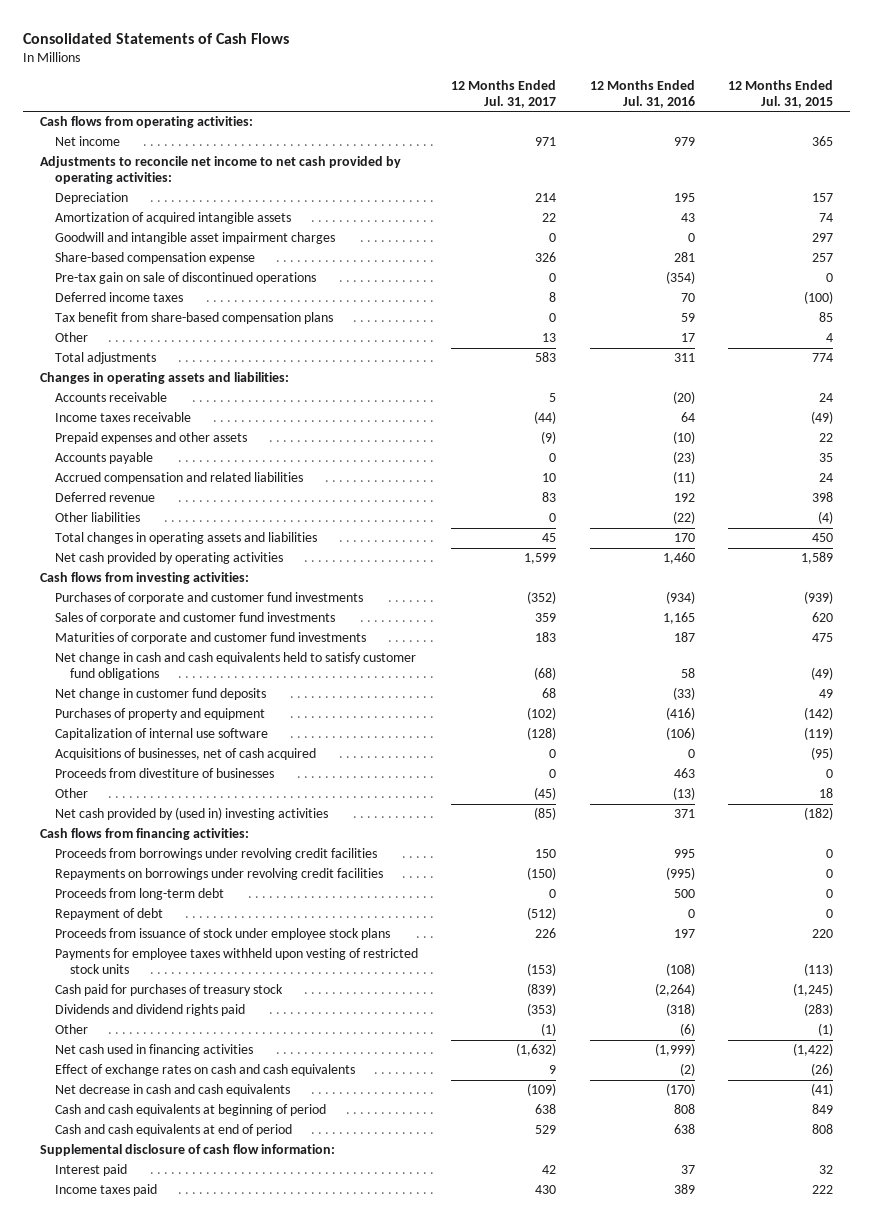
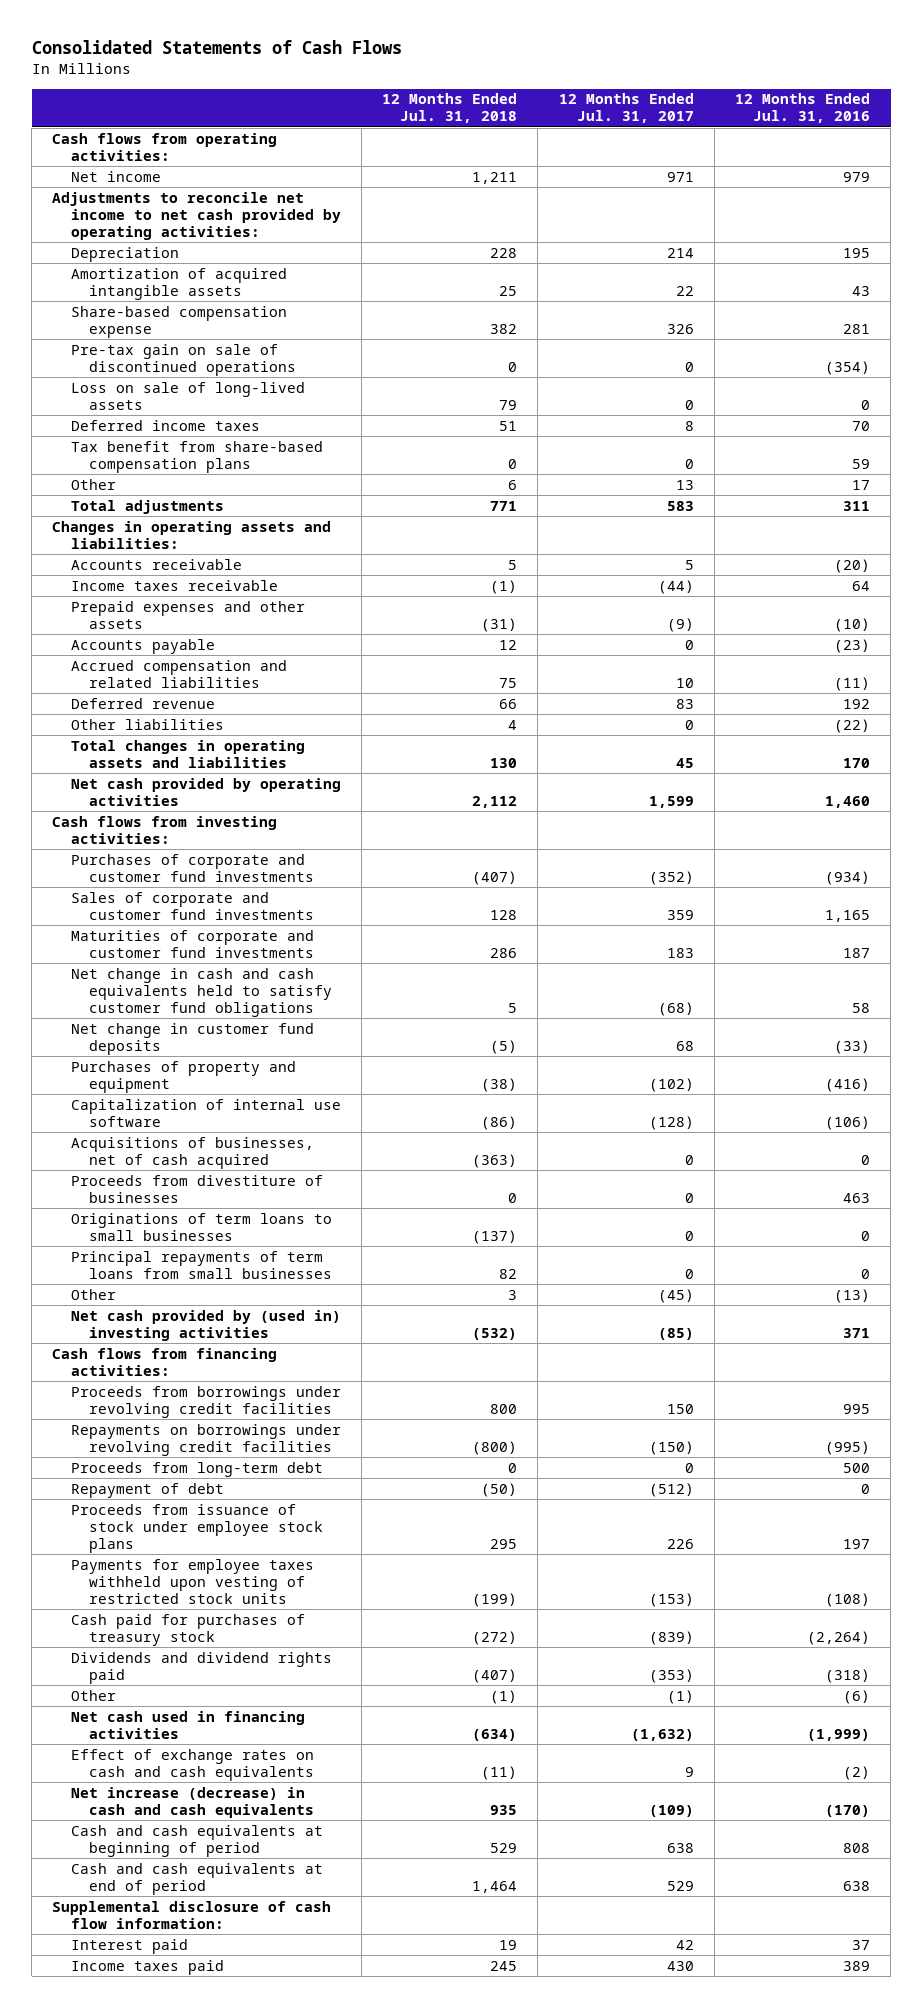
- | 12 Months Ended Jul. 31, 2017 | 12 Months Ended Jul. 31, 2016 | 12 Months Ended Jul. 31, 2015
+ | 12 Months Ended Jul. 31, 2018 | 12 Months Ended Jul. 31, 2017 | 12 Months Ended Jul. 31, 2016
- Goodwill and intangible asset impairment charges | 0 | 0 | 297
+ Loss on sale of long-lived assets | 79 | 0 | 0
+ Originations of term loans to small businesses | (137) | 0 | 0
+ Principal repayments of term loans from small businesses | 82 | 0 | 0
- Net decrease in cash and cash equivalents | (109) | (170) | (41)
+ Net increase (decrease) in cash and cash equivalents | 935 | (109) | (170)

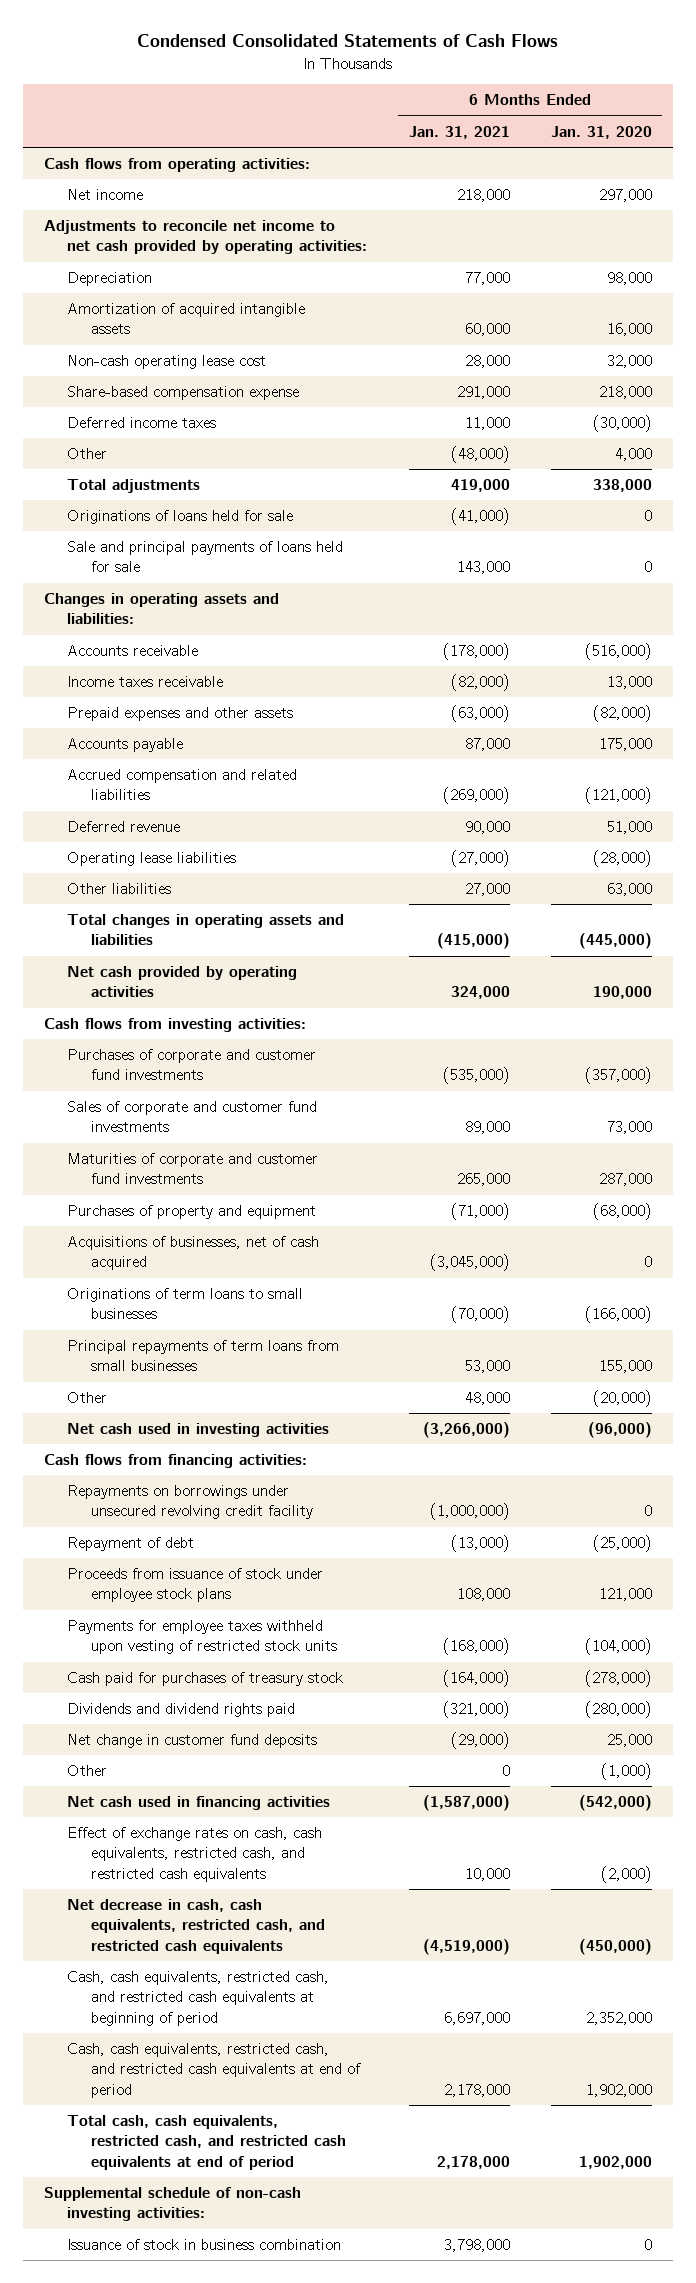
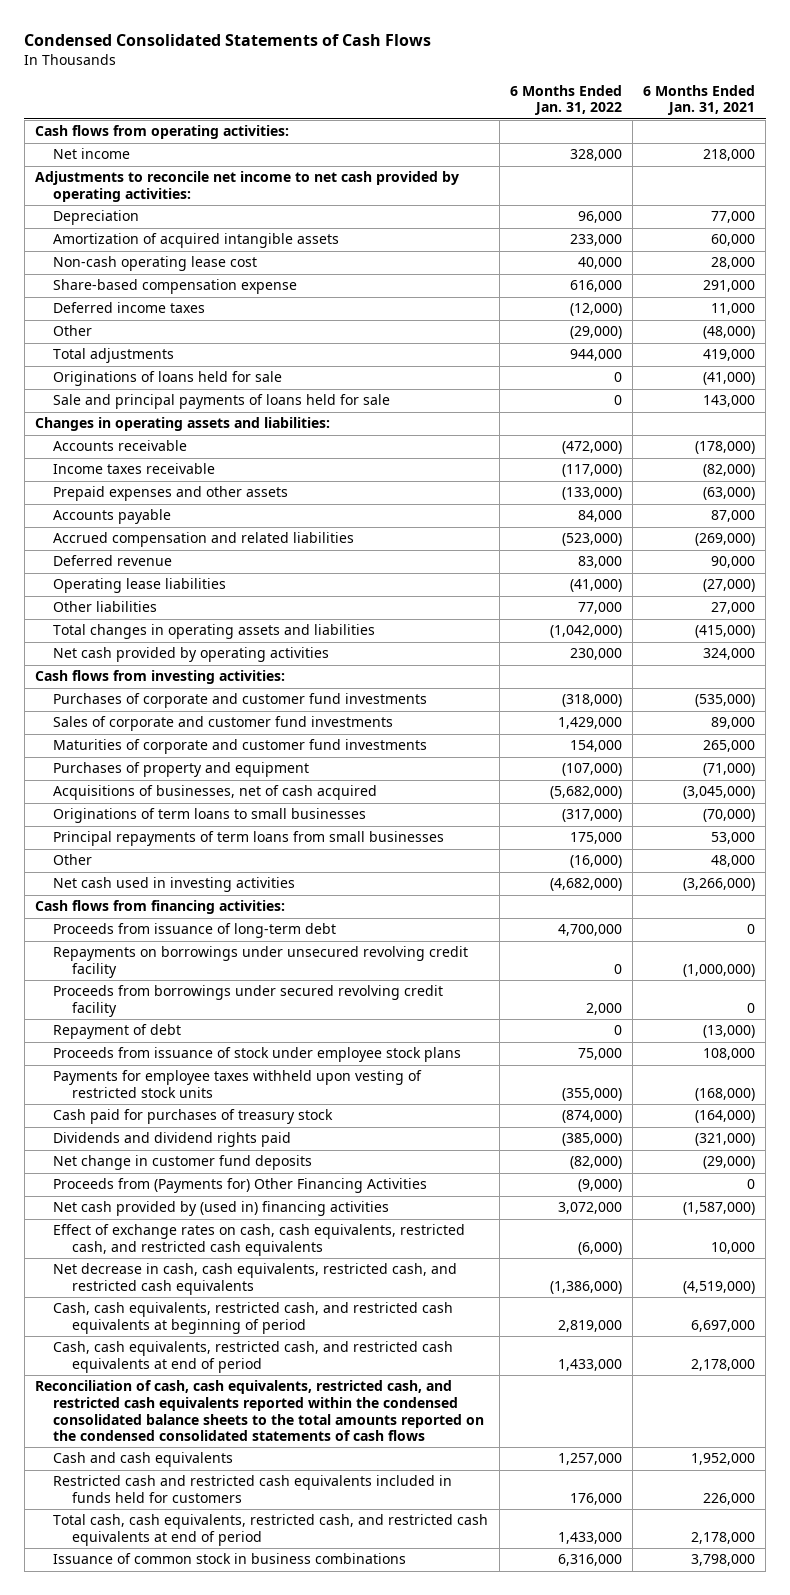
- | 6 Months Ended Jan. 31, 2021 | 6 Months Ended Jan. 31, 2020
+ | 6 Months Ended Jan. 31, 2022 | 6 Months Ended Jan. 31, 2021
+ Proceeds from issuance of long-term debt | 4,700,000 | 0
+ Proceeds from borrowings under secured revolving credit facility | 2,000 | 0
- Other | 0 | (1,000)
- Net cash used in financing activities | (1,587,000) | (542,000)
+ Proceeds from (Payments for) Other Financing Activities | (9,000) | 0
+ Net cash provided by (used in) financing activities | 3,072,000 | (1,587,000)
+ Reconciliation of cash, cash equivalents, restricted cash, and restricted cash equivalents reported within the condensed consolidated balance sheets to the total amounts reported on the condensed consolidated statements of cash flows
+ Cash and cash equivalents | 1,257,000 | 1,952,000
+ Restricted cash and restricted cash equivalents included in funds held for customers | 176,000 | 226,000
- Supplemental schedule of non-cash investing activities:
- Issuance of stock in business combination | 3,798,000 | 0
+ Issuance of common stock in business combinations | 6,316,000 | 3,798,000

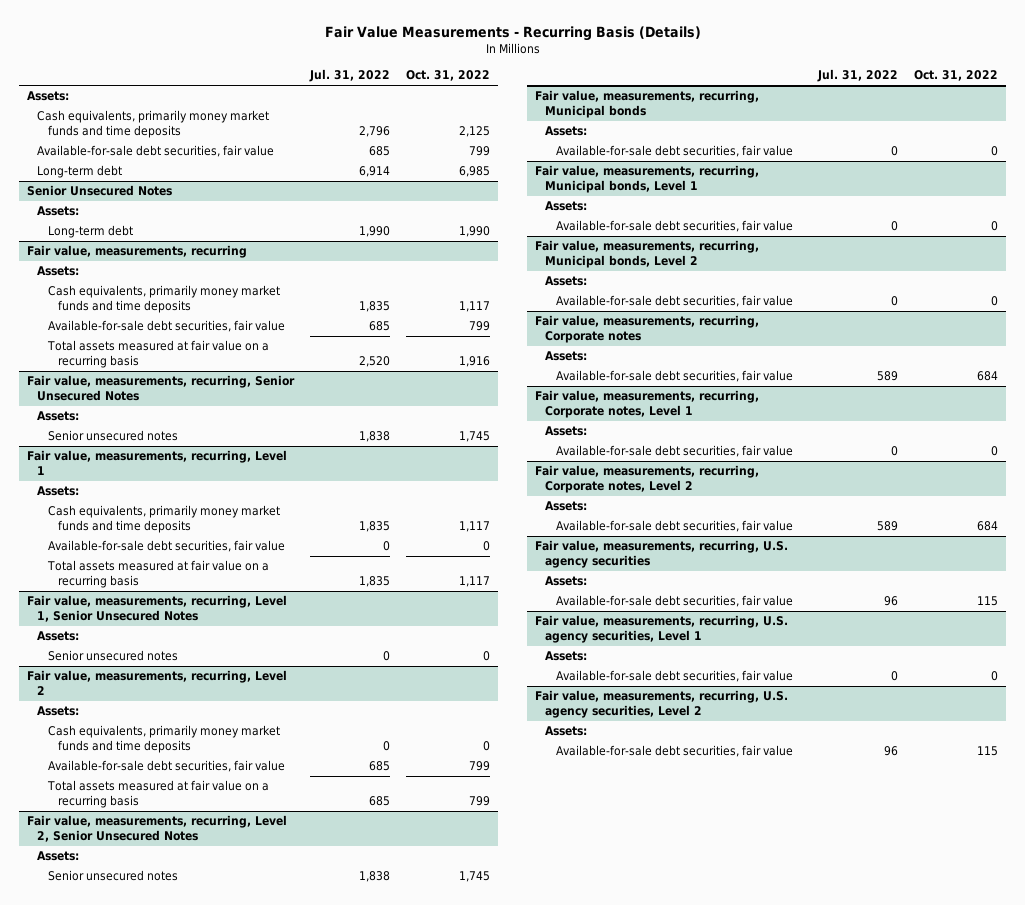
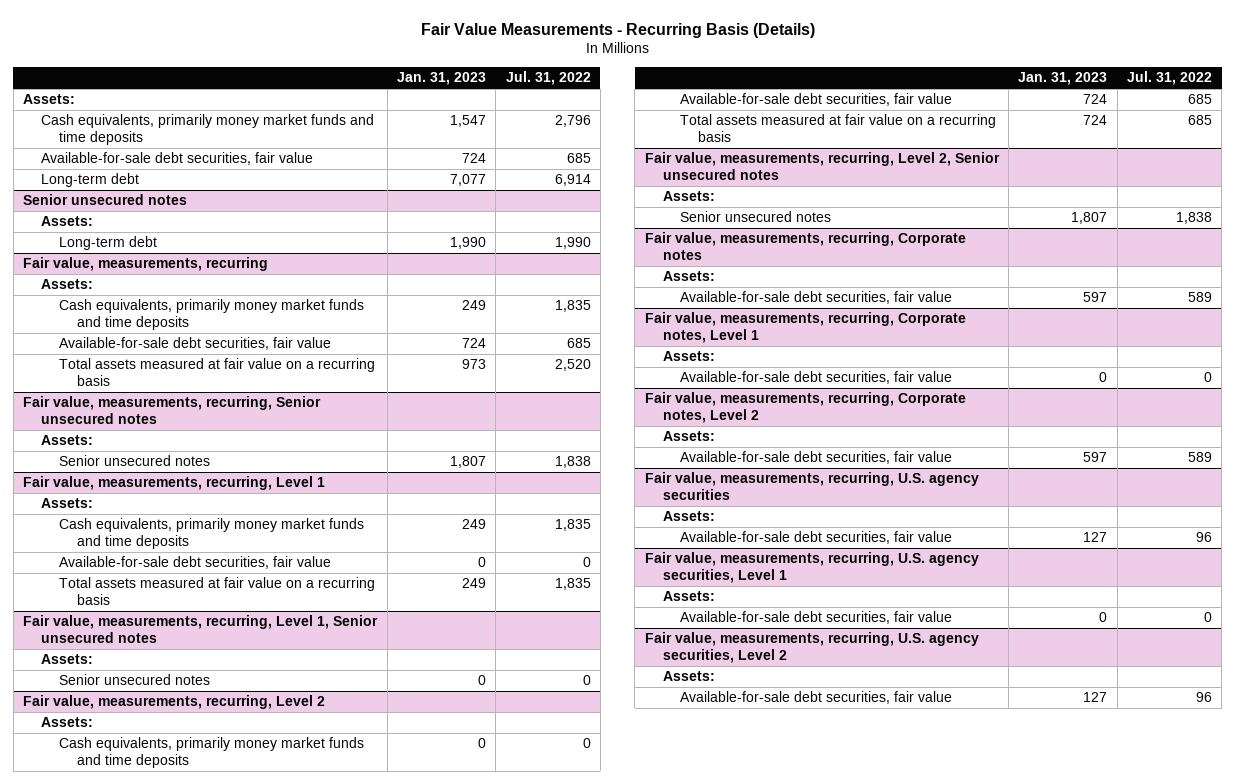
- | Jul. 31, 2022 | Oct. 31, 2022
+ | Jan. 31, 2023 | Jul. 31, 2022
- Senior Unsecured Notes
+ Senior unsecured notes
- Fair value, measurements, recurring, Senior Unsecured Notes
+ Fair value, measurements, recurring, Senior unsecured notes
- Fair value, measurements, recurring, Level 1, Senior Unsecured Notes
+ Fair value, measurements, recurring, Level 1, Senior unsecured notes
- Fair value, measurements, recurring, Level 2, Senior Unsecured Notes
+ Fair value, measurements, recurring, Level 2, Senior unsecured notes
- Fair value, measurements, recurring, Municipal bonds
- Assets:
- Available-for-sale debt securities, fair value | 0 | 0
- Fair value, measurements, recurring, Municipal bonds, Level 1
- Assets:
- Available-for-sale debt securities, fair value | 0 | 0
- Fair value, measurements, recurring, Municipal bonds, Level 2
- Assets:
- Available-for-sale debt securities, fair value | 0 | 0

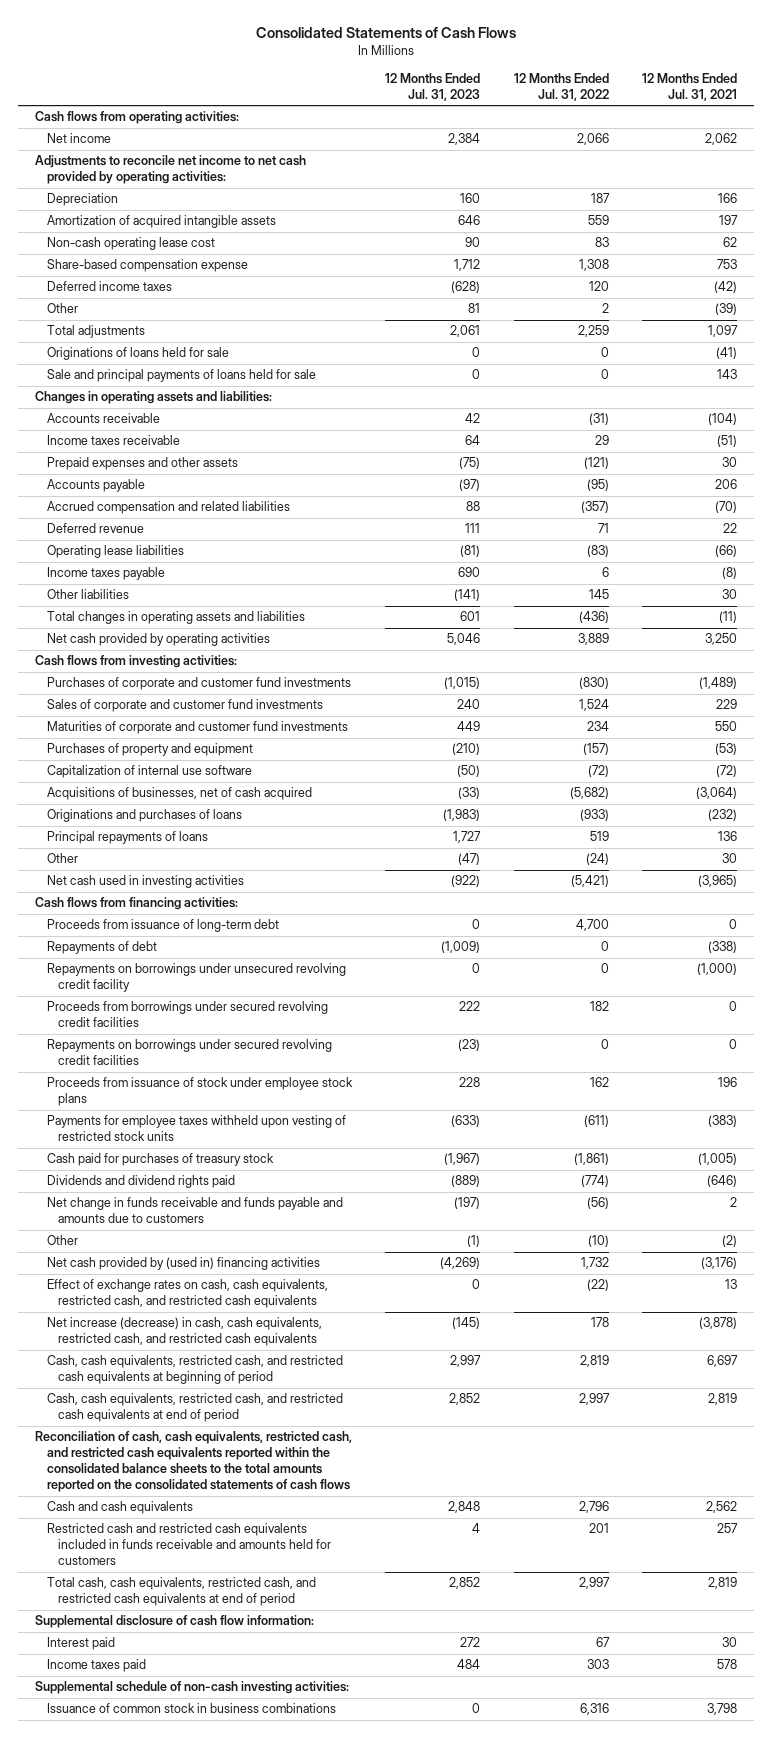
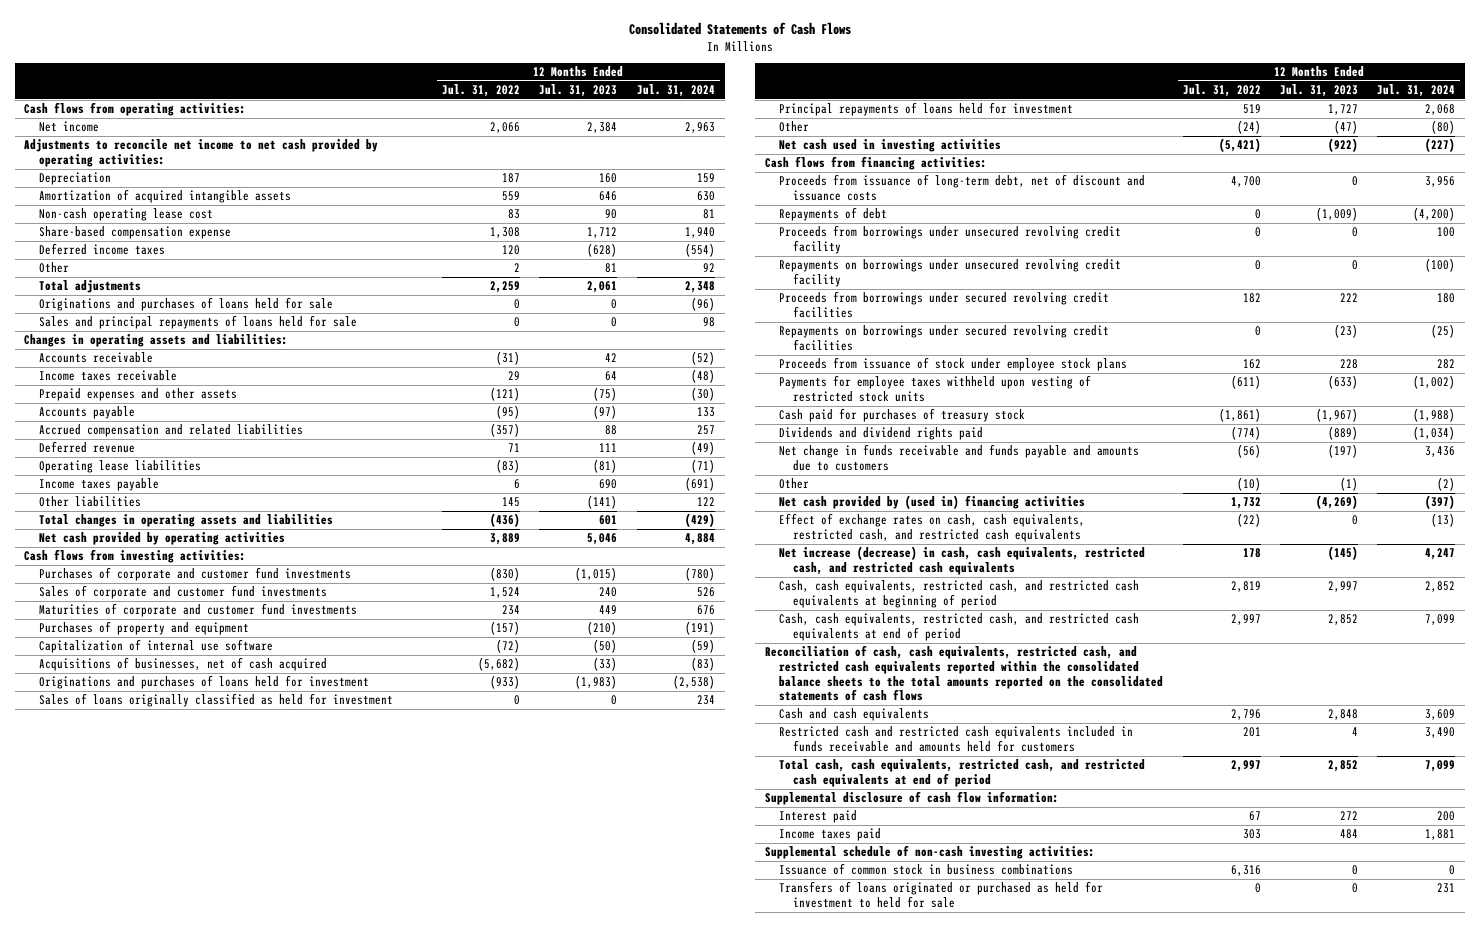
- | 12 Months Ended Jul. 31, 2023 | 12 Months Ended Jul. 31, 2022 | 12 Months Ended Jul. 31, 2021
+ | 12 Months Ended Jul. 31, 2022 | 12 Months Ended Jul. 31, 2023 | 12 Months Ended Jul. 31, 2024
- Originations of loans held for sale | 0 | 0 | (41)
- Sale and principal payments of loans held for sale | 0 | 0 | 143
+ Originations and purchases of loans held for sale | 0 | 0 | (96)
+ Sales and principal repayments of loans held for sale | 0 | 0 | 98
- Originations and purchases of loans | (1,983) | (933) | (232)
- Principal repayments of loans | 1,727 | 519 | 136
+ Originations and purchases of loans held for investment | (933) | (1,983) | (2,538)
+ Sales of loans originally classified as held for investment | 0 | 0 | 234
+ Principal repayments of loans held for investment | 519 | 1,727 | 2,068
- Proceeds from issuance of long-term debt | 0 | 4,700 | 0
+ Proceeds from issuance of long-term debt, net of discount and issuance costs | 4,700 | 0 | 3,956
+ Proceeds from borrowings under unsecured revolving credit facility | 0 | 0 | 100
+ Transfers of loans originated or purchased as held for investment to held for sale | 0 | 0 | 231

